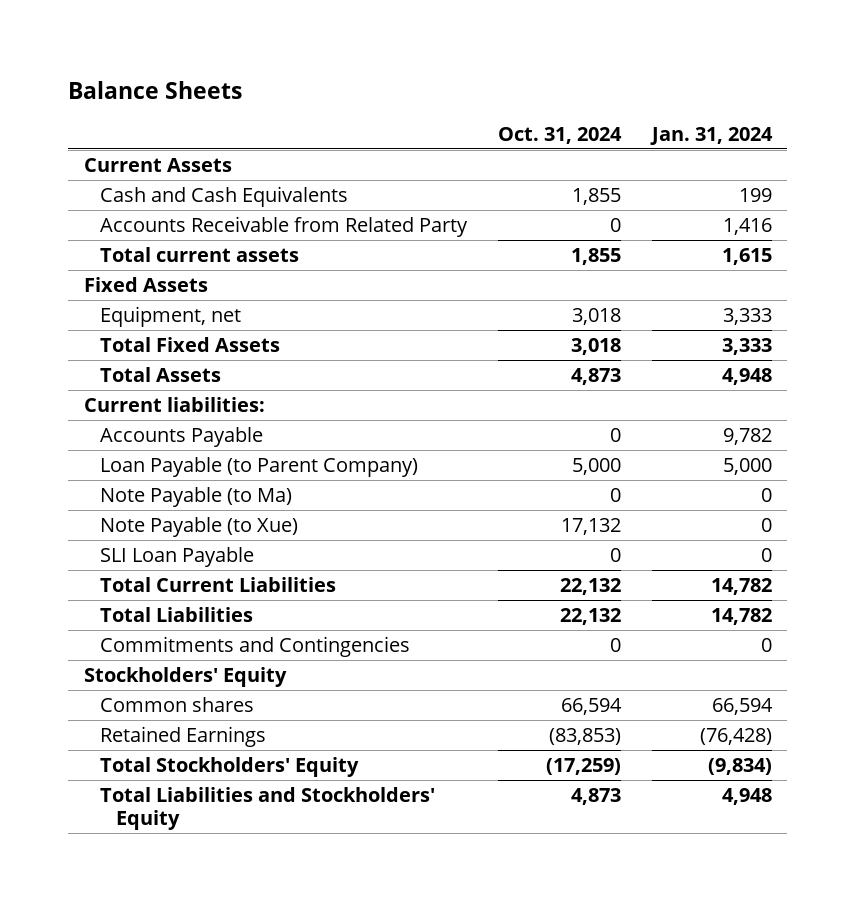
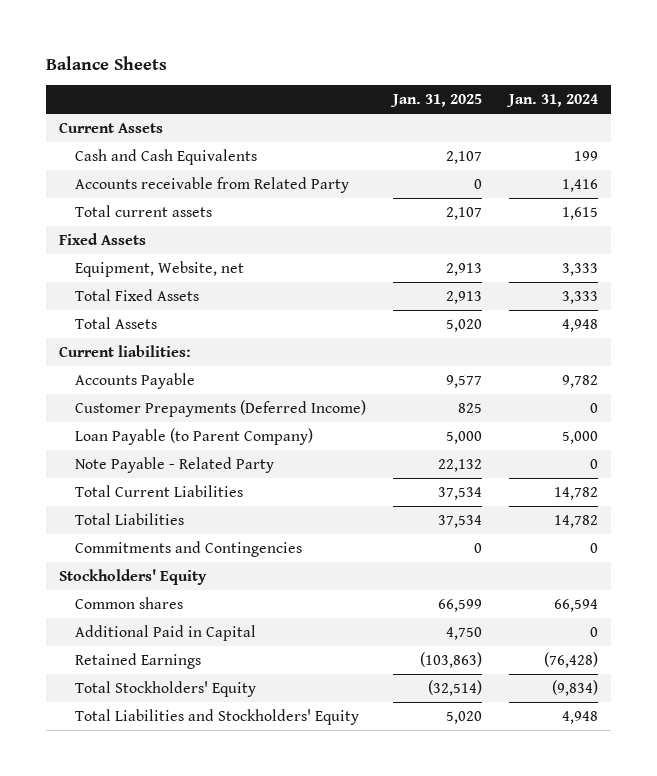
- | Oct. 31, 2024 | Jan. 31, 2024
+ | Jan. 31, 2025 | Jan. 31, 2024
- Accounts Receivable from Related Party | 0 | 1,416
+ Accounts receivable from Related Party | 0 | 1,416
- Equipment, net | 3,018 | 3,333
+ Equipment, Website, net | 2,913 | 3,333
+ Customer Prepayments (Deferred Income) | 825 | 0
- Note Payable (to Ma) | 0 | 0
- Note Payable (to Xue) | 17,132 | 0
- SLI Loan Payable | 0 | 0
+ Note Payable - Related Party | 22,132 | 0
+ Additional Paid in Capital | 4,750 | 0

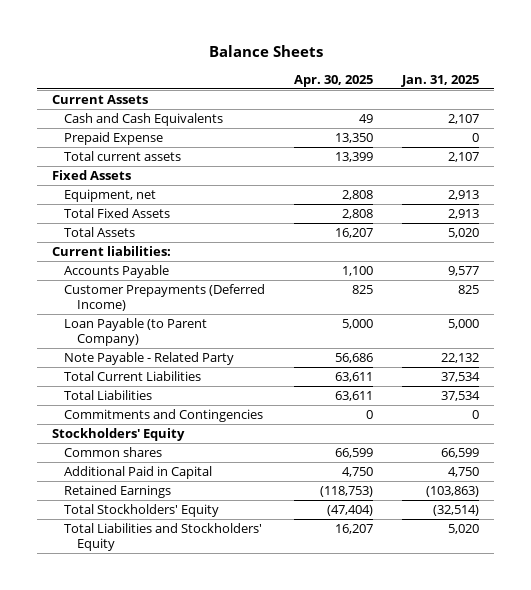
- | Jan. 31, 2025 | Jan. 31, 2024
+ | Apr. 30, 2025 | Jan. 31, 2025
- Accounts receivable from Related Party | 0 | 1,416
+ Prepaid Expense | 13,350 | 0
- Equipment, Website, net | 2,913 | 3,333
+ Equipment, net | 2,808 | 2,913

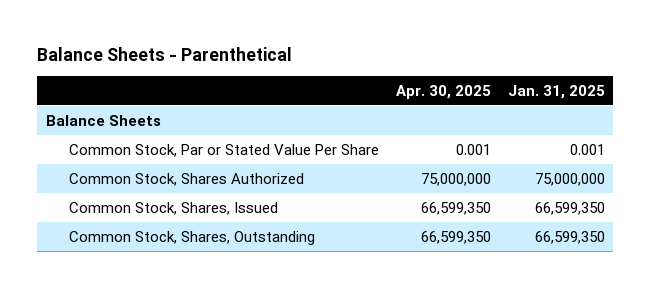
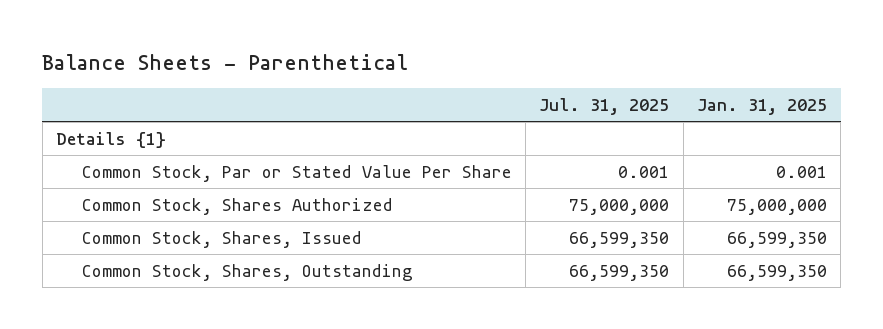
- | Apr. 30, 2025 | Jan. 31, 2025
+ | Jul. 31, 2025 | Jan. 31, 2025
- Balance Sheets
+ Details {1}

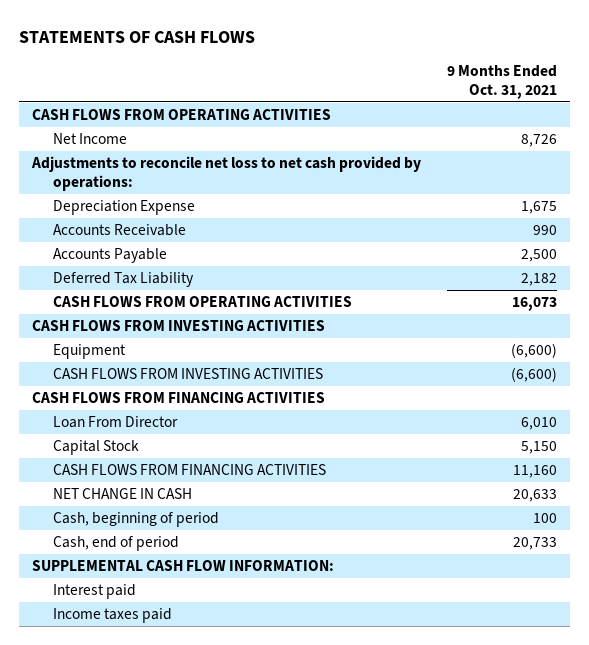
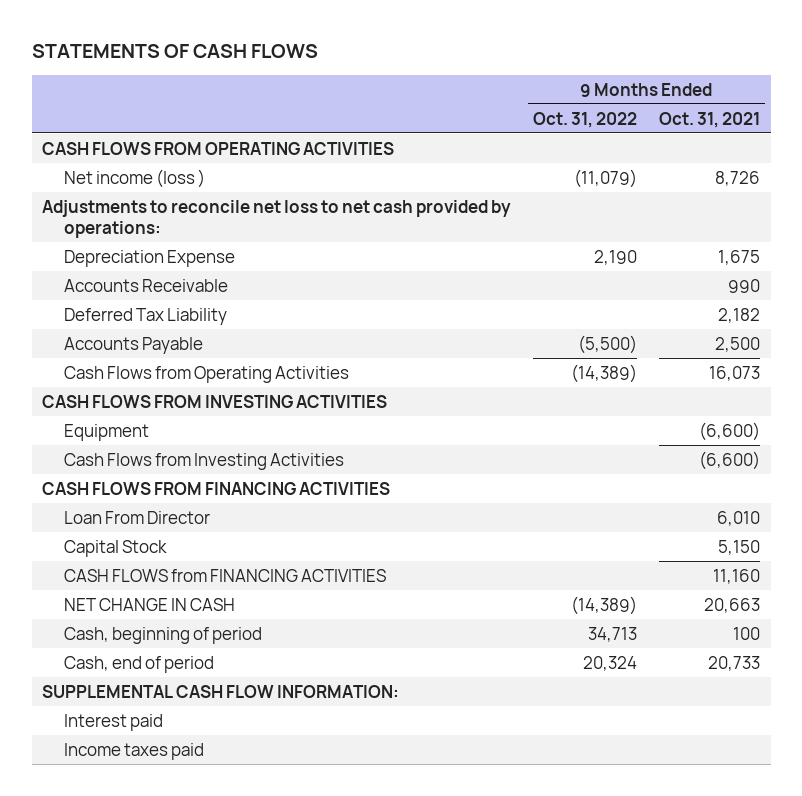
- | 9 Months Ended Oct. 31, 2021
+ | 9 Months Ended Oct. 31, 2022 | 9 Months Ended Oct. 31, 2021
- Net Income | 8,726
+ Net income (loss ) | (11,079) | 8,726
- CASH FLOWS FROM OPERATING ACTIVITIES | 16,073
moved down: Accounts Payable | (5,500) | 2,500
+ Cash Flows from Operating Activities | (14,389) | 16,073
- CASH FLOWS FROM INVESTING ACTIVITIES | (6,600)
+ Cash Flows from Investing Activities | | (6,600)
- CASH FLOWS FROM FINANCING ACTIVITIES | 11,160
- NET CHANGE IN CASH | 20,633
+ CASH FLOWS from FINANCING ACTIVITIES | | 11,160
+ NET CHANGE IN CASH | (14,389) | 20,663

